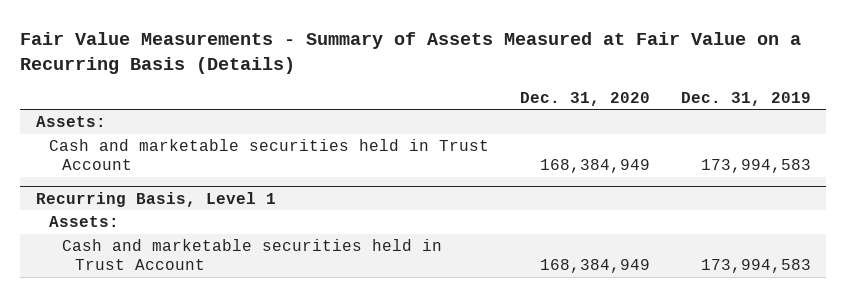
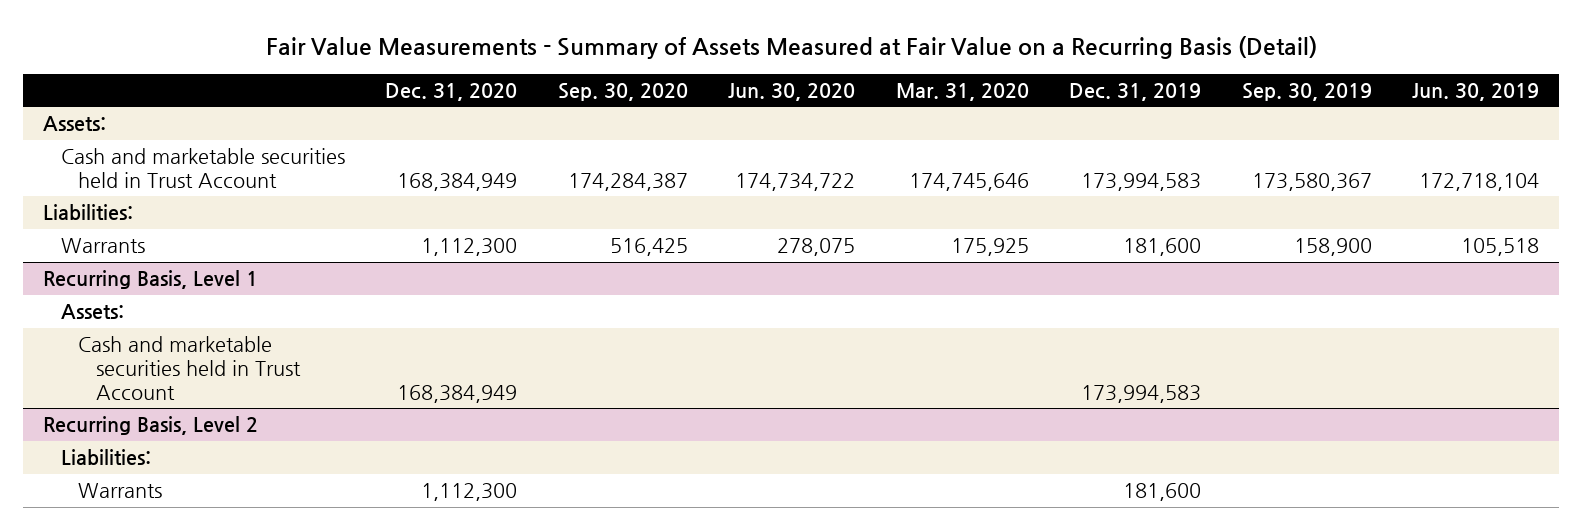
- Fair Value Measurements - Summary of Assets Measured at Fair Value on a Recurring Basis (Details)
+ Fair Value Measurements - Summary of Assets Measured at Fair Value on a Recurring Basis (Detail)
- | Dec. 31, 2020 | Dec. 31, 2019
+ | Dec. 31, 2020 | Sep. 30, 2020 | Jun. 30, 2020 | Mar. 31, 2020 | Dec. 31, 2019 | Sep. 30, 2019 | Jun. 30, 2019
+ Liabilities:
+ Warrants | 1,112,300 | 516,425 | 278,075 | 175,925 | 181,600 | 158,900 | 105,518
+ Recurring Basis, Level 2
+ Liabilities:
+ Warrants | 1,112,300 | | | | 181,600 | |

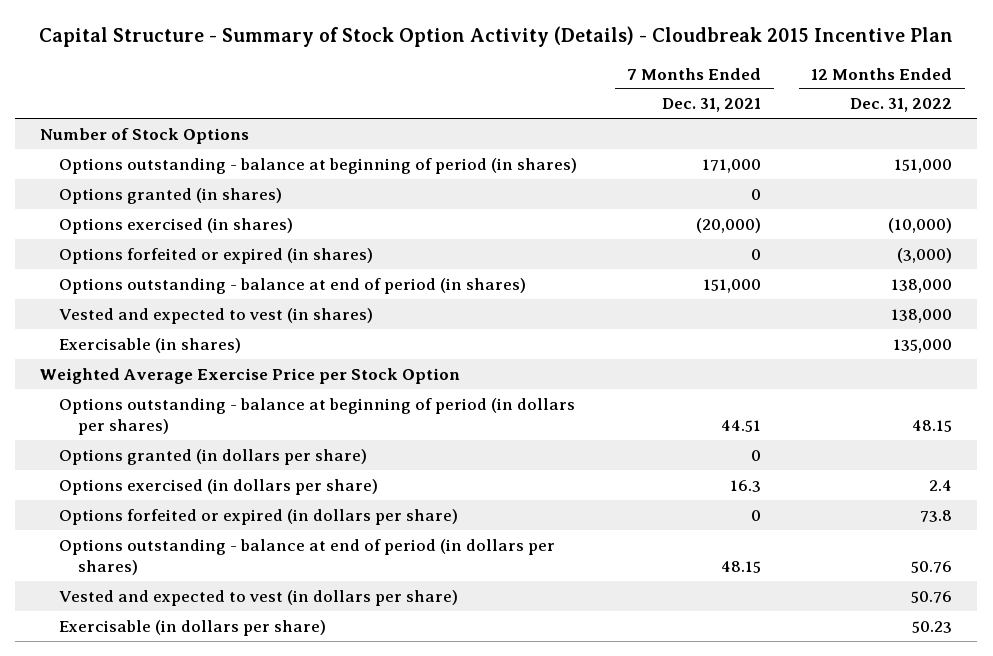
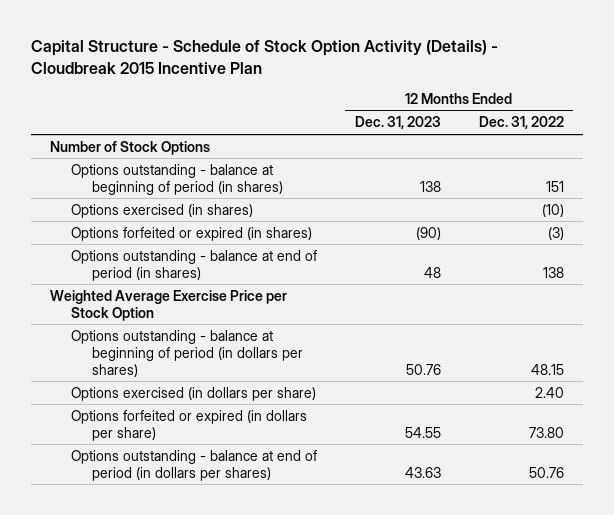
- Capital Structure - Summary of Stock Option Activity (Details) - Cloudbreak 2015 Incentive Plan
+ Capital Structure - Schedule of Stock Option Activity (Details) - Cloudbreak 2015 Incentive Plan
- | 7 Months Ended Dec. 31, 2021 | 12 Months Ended Dec. 31, 2022
+ | 12 Months Ended Dec. 31, 2023 | 12 Months Ended Dec. 31, 2022
- Options outstanding - balance at beginning of period (in shares) | 171,000 | 151,000
- Options granted (in shares) | 0 |
- Options exercised (in shares) | (20,000) | (10,000)
- Options forfeited or expired (in shares) | 0 | (3,000)
- Options outstanding - balance at end of period (in shares) | 151,000 | 138,000
- Vested and expected to vest (in shares) | | 138,000
- Exercisable (in shares) | | 135,000
+ Options outstanding - balance at beginning of period (in shares) | 138 | 151
+ Options exercised (in shares) | | (10)
+ Options forfeited or expired (in shares) | (90) | (3)
+ Options outstanding - balance at end of period (in shares) | 48 | 138
- Options granted (in dollars per share) | 0 |
- Options exercised (in dollars per share) | 16.3 | 2.4
- Options forfeited or expired (in dollars per share) | 0 | 73.8
+ Options exercised (in dollars per share) | | 2.40
+ Options forfeited or expired (in dollars per share) | 54.55 | 73.80
- Vested and expected to vest (in dollars per share) | | 50.76
- Exercisable (in dollars per share) | | 50.23

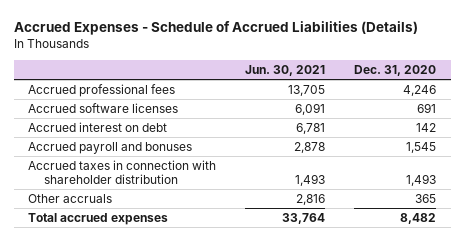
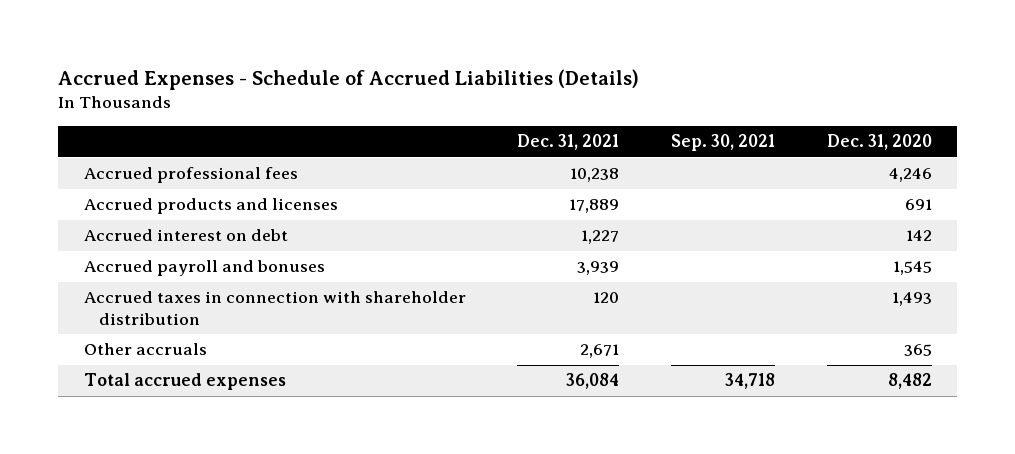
- | Jun. 30, 2021 | Dec. 31, 2020
+ | Dec. 31, 2021 | Sep. 30, 2021 | Dec. 31, 2020
- Accrued software licenses | 6,091 | 691
+ Accrued products and licenses | 17,889 | | 691

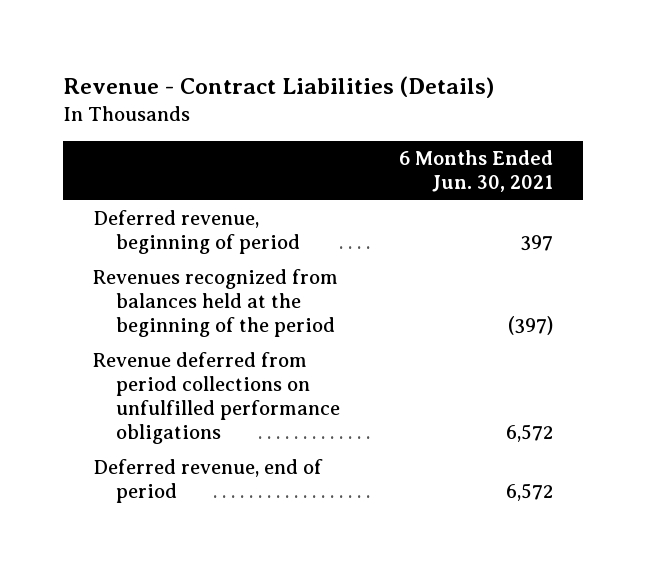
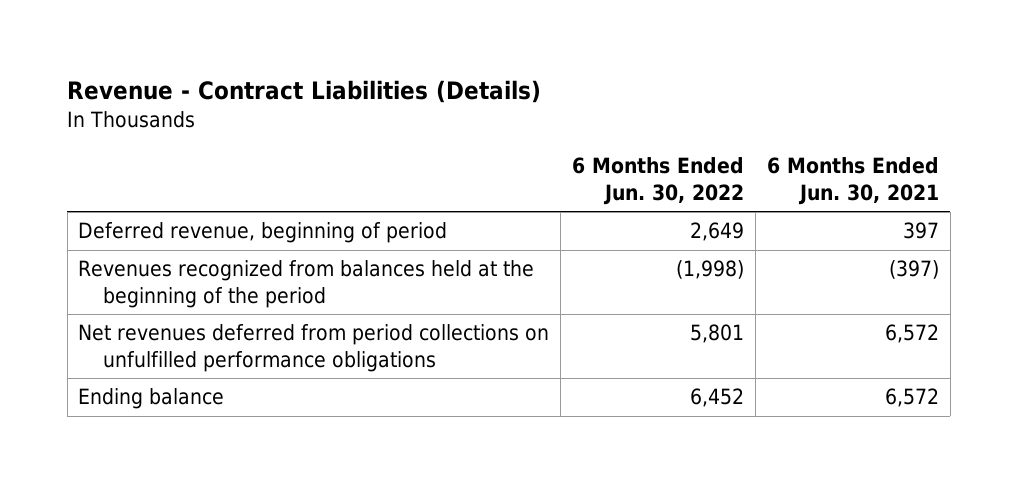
- | 6 Months Ended Jun. 30, 2021
+ | 6 Months Ended Jun. 30, 2022 | 6 Months Ended Jun. 30, 2021
- Revenue deferred from period collections on unfulfilled performance obligations | 6,572
- Deferred revenue, end of period | 6,572
+ Net revenues deferred from period collections on unfulfilled performance obligations | 5,801 | 6,572
+ Ending balance | 6,452 | 6,572

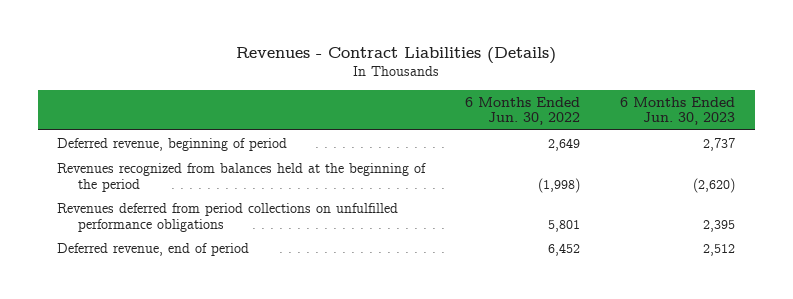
- Revenue - Contract Liabilities (Details)
+ Revenues - Contract Liabilities (Details)
- | 6 Months Ended Jun. 30, 2022 | 6 Months Ended Jun. 30, 2021
+ | 6 Months Ended Jun. 30, 2022 | 6 Months Ended Jun. 30, 2023
- Net revenues deferred from period collections on unfulfilled performance obligations | 5,801 | 6,572
- Ending balance | 6,452 | 6,572
+ Revenues deferred from period collections on unfulfilled performance obligations | 5,801 | 2,395
+ Deferred revenue, end of period | 6,452 | 2,512

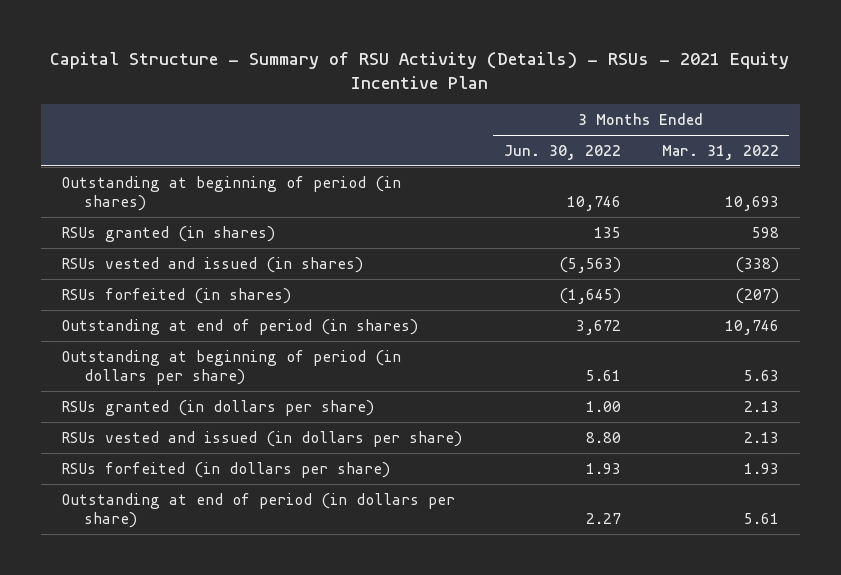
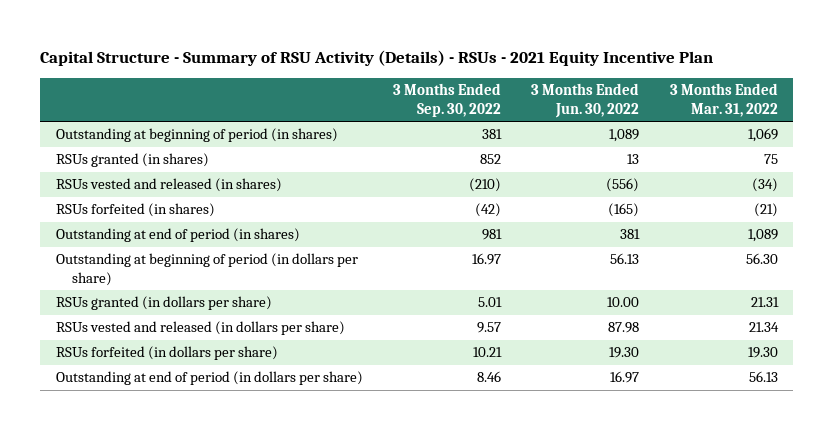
- | 3 Months Ended Jun. 30, 2022 | 3 Months Ended Mar. 31, 2022
+ | 3 Months Ended Sep. 30, 2022 | 3 Months Ended Jun. 30, 2022 | 3 Months Ended Mar. 31, 2022
- Outstanding at beginning of period (in shares) | 10,746 | 10,693
- RSUs granted (in shares) | 135 | 598
- RSUs vested and issued (in shares) | (5,563) | (338)
- RSUs forfeited (in shares) | (1,645) | (207)
- Outstanding at end of period (in shares) | 3,672 | 10,746
- Outstanding at beginning of period (in dollars per share) | 5.61 | 5.63
- RSUs granted (in dollars per share) | 1.00 | 2.13
- RSUs vested and issued (in dollars per share) | 8.80 | 2.13
- RSUs forfeited (in dollars per share) | 1.93 | 1.93
- Outstanding at end of period (in dollars per share) | 2.27 | 5.61
+ Outstanding at beginning of period (in shares) | 381 | 1,089 | 1,069
+ RSUs granted (in shares) | 852 | 13 | 75
+ RSUs vested and released (in shares) | (210) | (556) | (34)
+ RSUs forfeited (in shares) | (42) | (165) | (21)
+ Outstanding at end of period (in shares) | 981 | 381 | 1,089
+ Outstanding at beginning of period (in dollars per share) | 16.97 | 56.13 | 56.30
+ RSUs granted (in dollars per share) | 5.01 | 10.00 | 21.31
+ RSUs vested and released (in dollars per share) | 9.57 | 87.98 | 21.34
+ RSUs forfeited (in dollars per share) | 10.21 | 19.30 | 19.30
+ Outstanding at end of period (in dollars per share) | 8.46 | 16.97 | 56.13

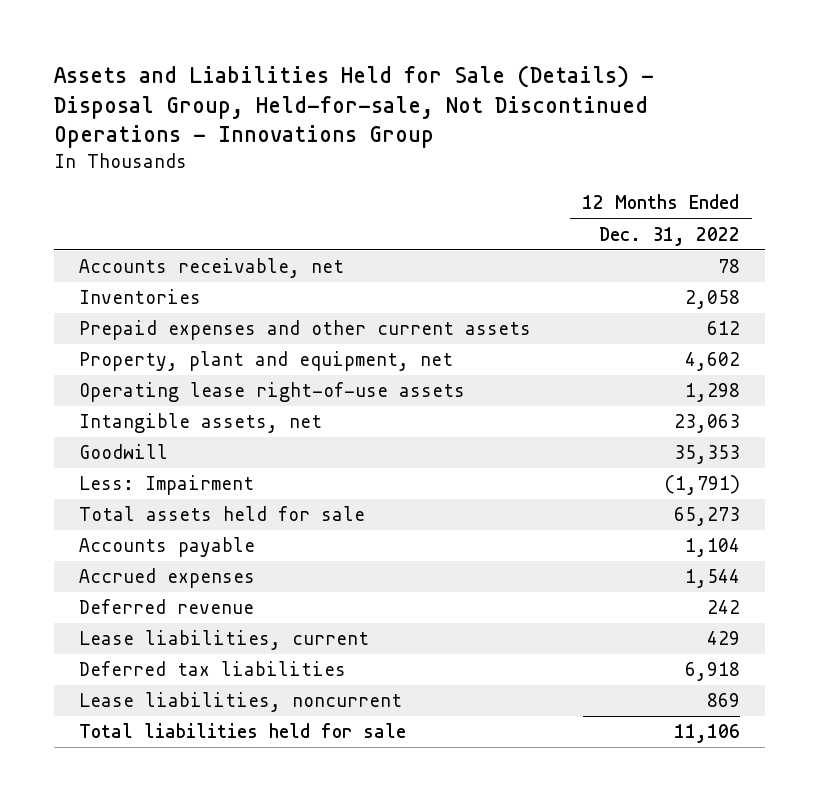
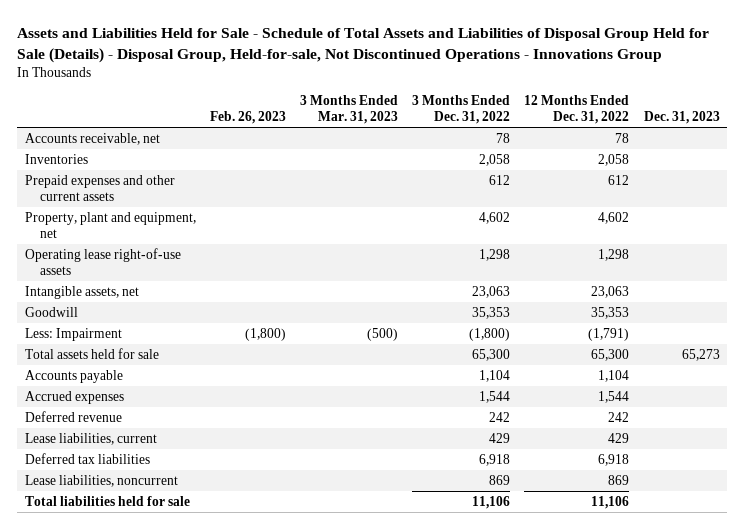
- Assets and Liabilities Held for Sale (Details) - Disposal Group, Held-for-sale, Not Discontinued Operations - Innovations Group
+ Assets and Liabilities Held for Sale - Schedule of Total Assets and Liabilities of Disposal Group Held for Sale (Details) - Disposal Group, Held-for-sale, Not Discontinued Operations - Innovations Group
- | 12 Months Ended Dec. 31, 2022
+ | Feb. 26, 2023 | 3 Months Ended Mar. 31, 2023 | 3 Months Ended Dec. 31, 2022 | 12 Months Ended Dec. 31, 2022 | Dec. 31, 2023
- Total assets held for sale | 65,273
+ Total assets held for sale | | | 65,300 | 65,300 | 65,273

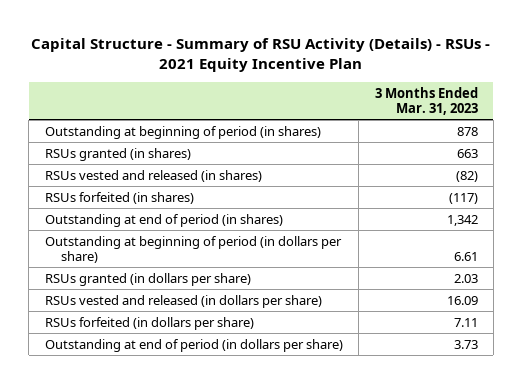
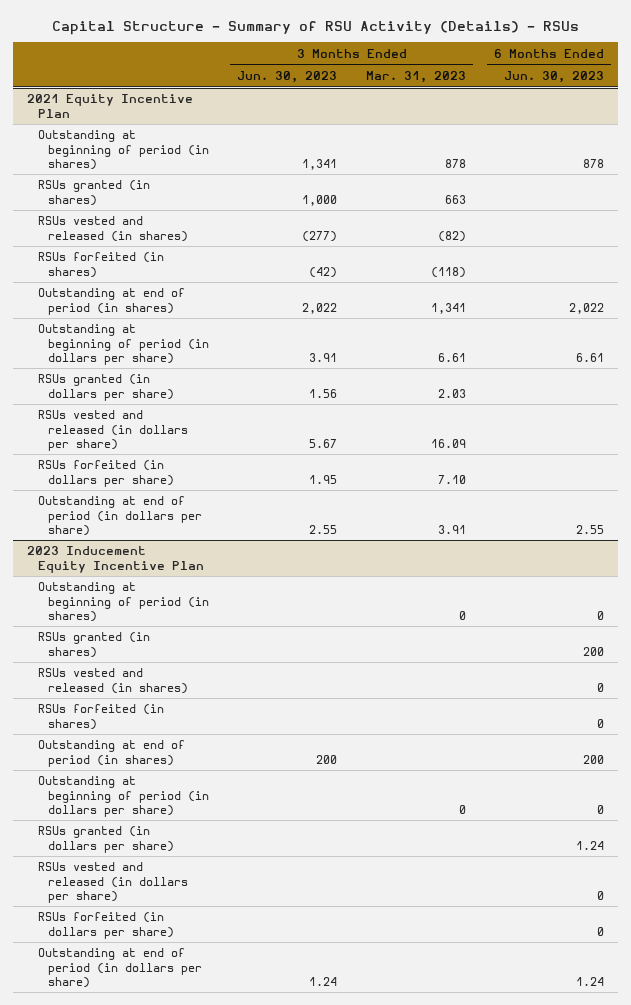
- Capital Structure - Summary of RSU Activity (Details) - RSUs - 2021 Equity Incentive Plan
+ Capital Structure - Summary of RSU Activity (Details) - RSUs
- | 3 Months Ended Mar. 31, 2023
+ | 3 Months Ended Jun. 30, 2023 | 3 Months Ended Mar. 31, 2023 | 6 Months Ended Jun. 30, 2023
+ 2021 Equity Incentive Plan
- RSUs forfeited (in shares) | (117)
- Outstanding at end of period (in shares) | 1,342
+ RSUs forfeited (in shares) | (42) | (118) |
+ Outstanding at end of period (in shares) | 2,022 | 1,341 | 2,022
- RSUs forfeited (in dollars per share) | 7.11
- Outstanding at end of period (in dollars per share) | 3.73
+ RSUs forfeited (in dollars per share) | 1.95 | 7.10 |
+ Outstanding at end of period (in dollars per share) | 2.55 | 3.91 | 2.55
+ 2023 Inducement Equity Incentive Plan
+ Outstanding at beginning of period (in shares) | | 0 | 0
+ RSUs granted (in shares) | | | 200
+ RSUs vested and released (in shares) | | | 0
+ RSUs forfeited (in shares) | | | 0
+ Outstanding at end of period (in shares) | 200 | | 200
+ Outstanding at beginning of period (in dollars per share) | | 0 | 0
+ RSUs granted (in dollars per share) | | | 1.24
+ RSUs vested and released (in dollars per share) | | | 0
+ RSUs forfeited (in dollars per share) | | | 0
+ Outstanding at end of period (in dollars per share) | 1.24 | | 1.24

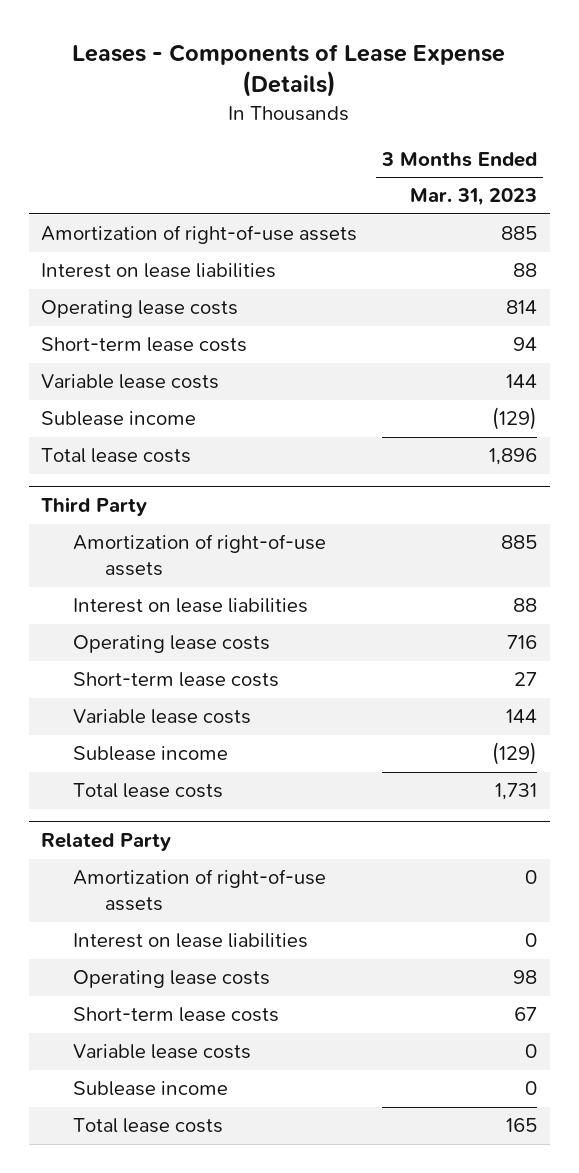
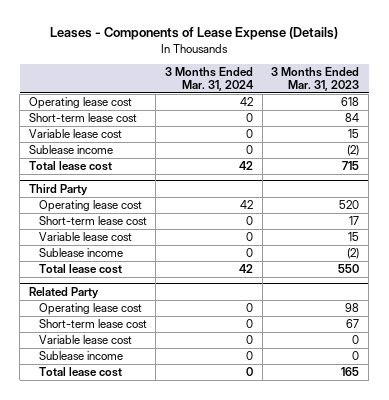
- | 3 Months Ended Mar. 31, 2023
+ | 3 Months Ended Mar. 31, 2024 | 3 Months Ended Mar. 31, 2023
- Amortization of right-of-use assets | 885
- Interest on lease liabilities | 88
- Operating lease costs | 814
- Short-term lease costs | 94
- Variable lease costs | 144
- Sublease income | (129)
- Total lease costs | 1,896
+ Operating lease cost | 42 | 618
+ Short-term lease cost | 0 | 84
+ Variable lease cost | 0 | 15
+ Sublease income | 0 | (2)
+ Total lease cost | 42 | 715
@ Third Party
- Amortization of right-of-use assets | 885
- Interest on lease liabilities | 88
- Operating lease costs | 716
- Short-term lease costs | 27
- Variable lease costs | 144
- Sublease income | (129)
- Total lease costs | 1,731
+ Operating lease cost | 42 | 520
+ Short-term lease cost | 0 | 17
+ Variable lease cost | 0 | 15
+ Sublease income | 0 | (2)
+ Total lease cost | 42 | 550
@ Related Party
- Amortization of right-of-use assets | 0
- Interest on lease liabilities | 0
- Operating lease costs | 98
- Short-term lease costs | 67
- Variable lease costs | 0
+ Operating lease cost | 0 | 98
+ Short-term lease cost | 0 | 67
+ Variable lease cost | 0 | 0
- Total lease costs | 165
+ Total lease cost | 0 | 165

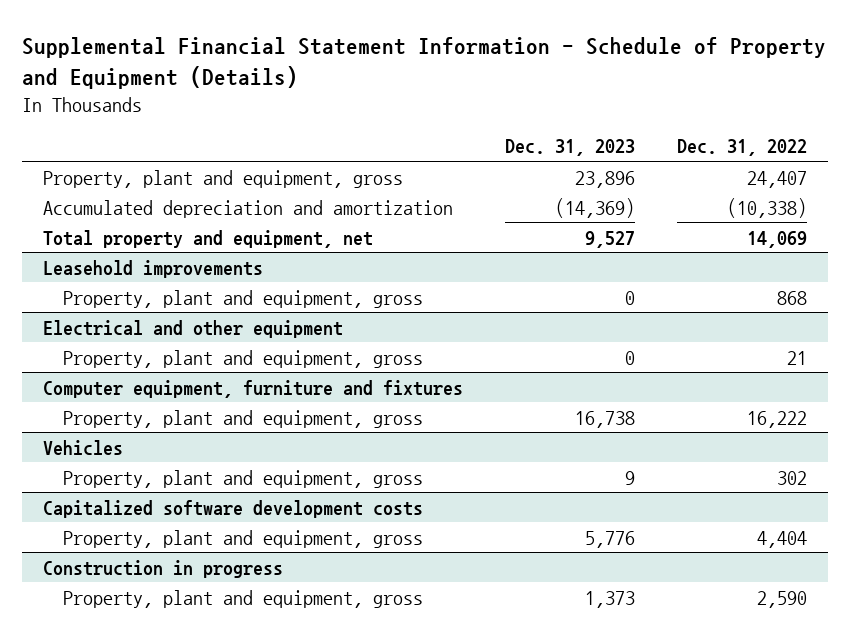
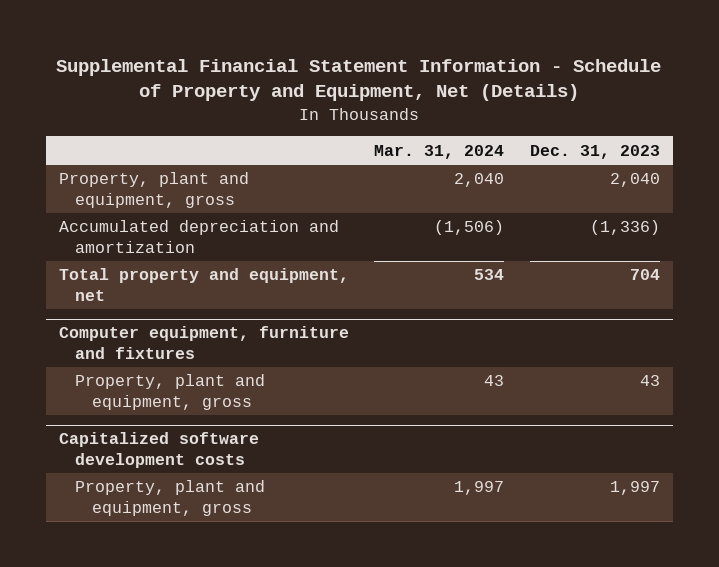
- Supplemental Financial Statement Information - Schedule of Property and Equipment (Details)
+ Supplemental Financial Statement Information - Schedule of Property and Equipment, Net (Details)
- | Dec. 31, 2023 | Dec. 31, 2022
+ | Mar. 31, 2024 | Dec. 31, 2023
- Property, plant and equipment, gross | 23,896 | 24,407
- Accumulated depreciation and amortization | (14,369) | (10,338)
- Total property and equipment, net | 9,527 | 14,069
- Leasehold improvements
- Property, plant and equipment, gross | 0 | 868
- Electrical and other equipment
- Property, plant and equipment, gross | 0 | 21
+ Property, plant and equipment, gross | 2,040 | 2,040
+ Accumulated depreciation and amortization | (1,506) | (1,336)
+ Total property and equipment, net | 534 | 704
@ Computer equipment, furniture and fixtures
- Property, plant and equipment, gross | 16,738 | 16,222
- Vehicles
- Property, plant and equipment, gross | 9 | 302
@ Computer equipment, furniture and fixtures
+ Property, plant and equipment, gross | 43 | 43
@ Capitalized software development costs
- Property, plant and equipment, gross | 5,776 | 4,404
- Construction in progress
- Property, plant and equipment, gross | 1,373 | 2,590
@ Capitalized software development costs
+ Property, plant and equipment, gross | 1,997 | 1,997

